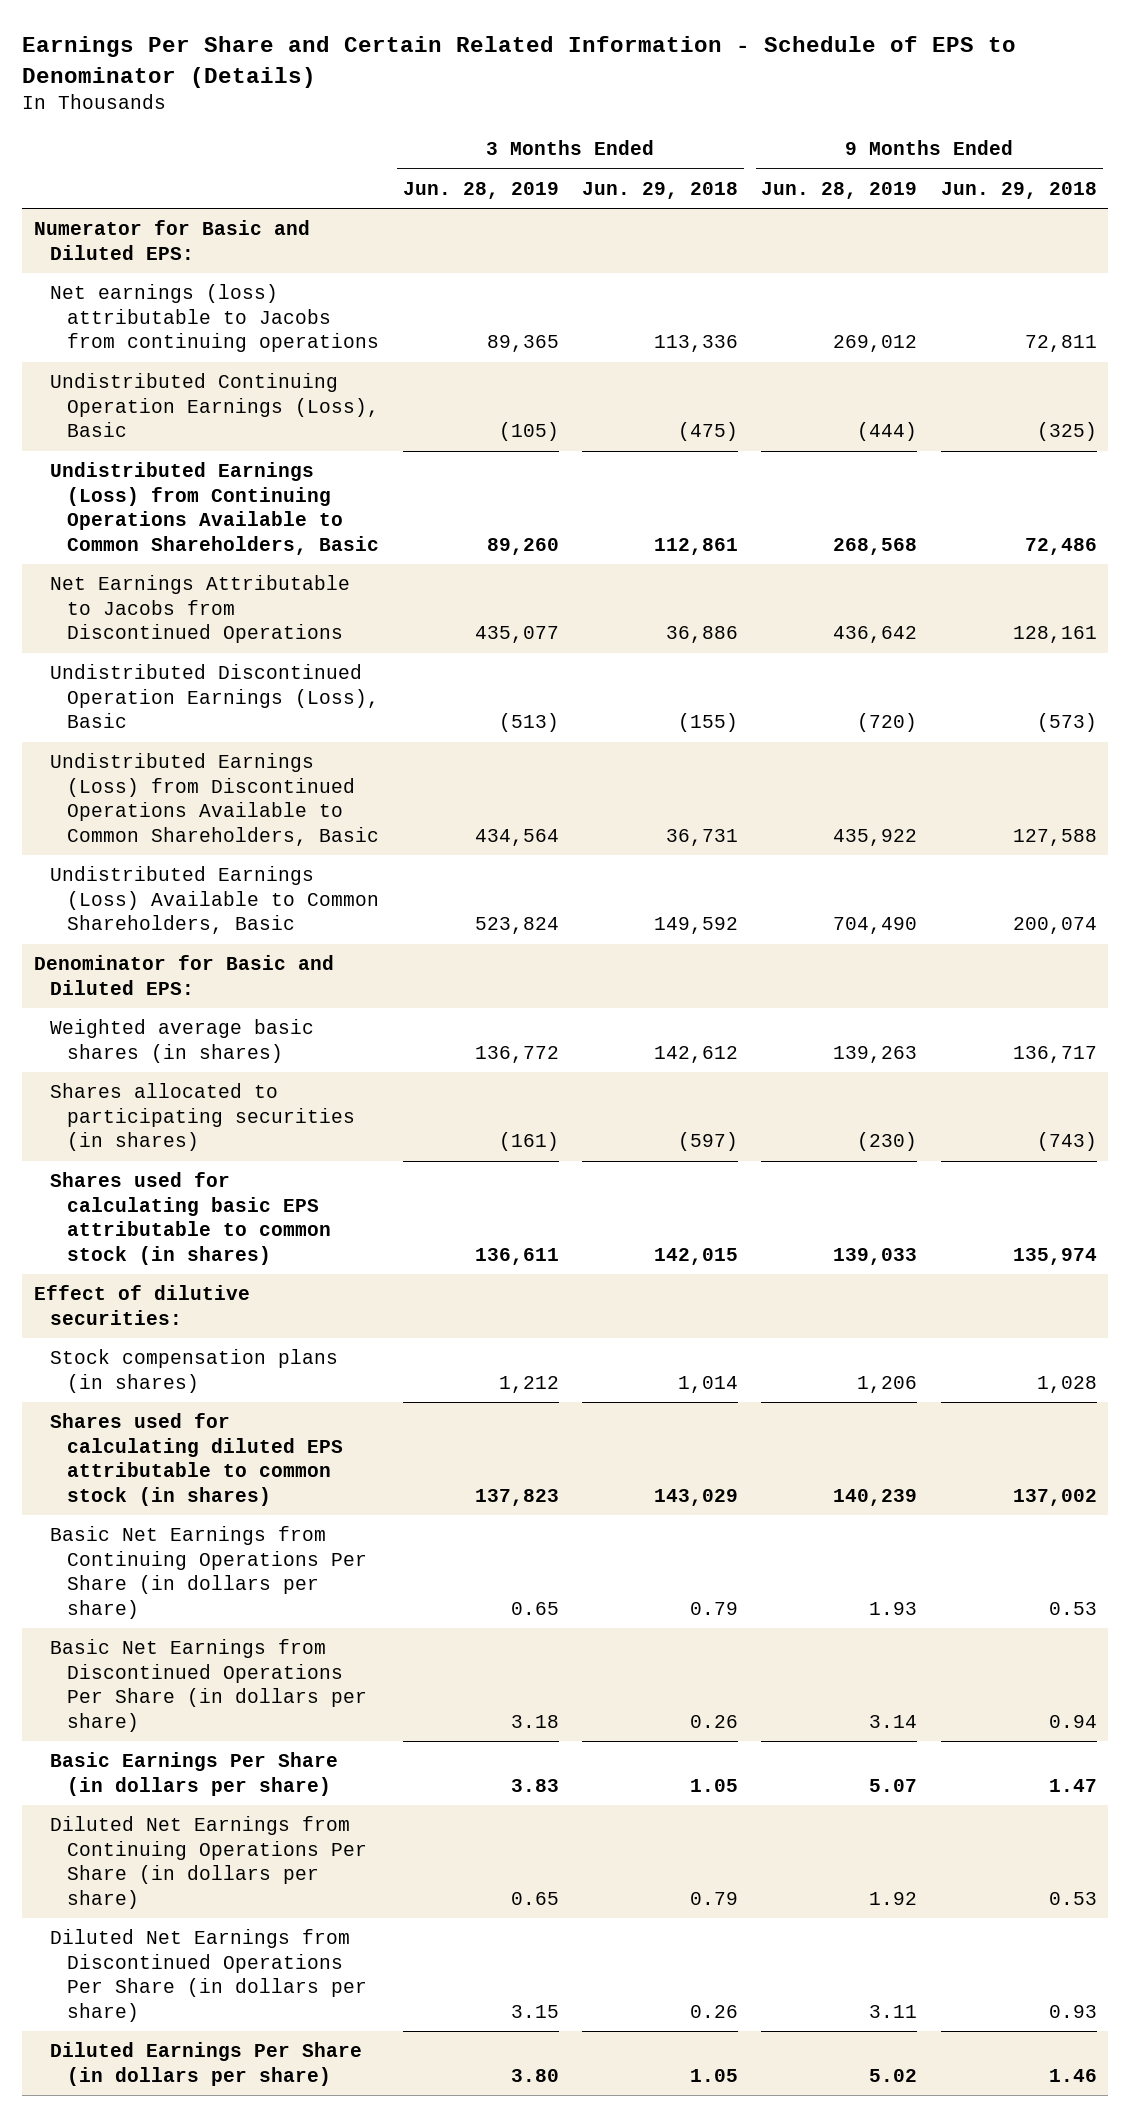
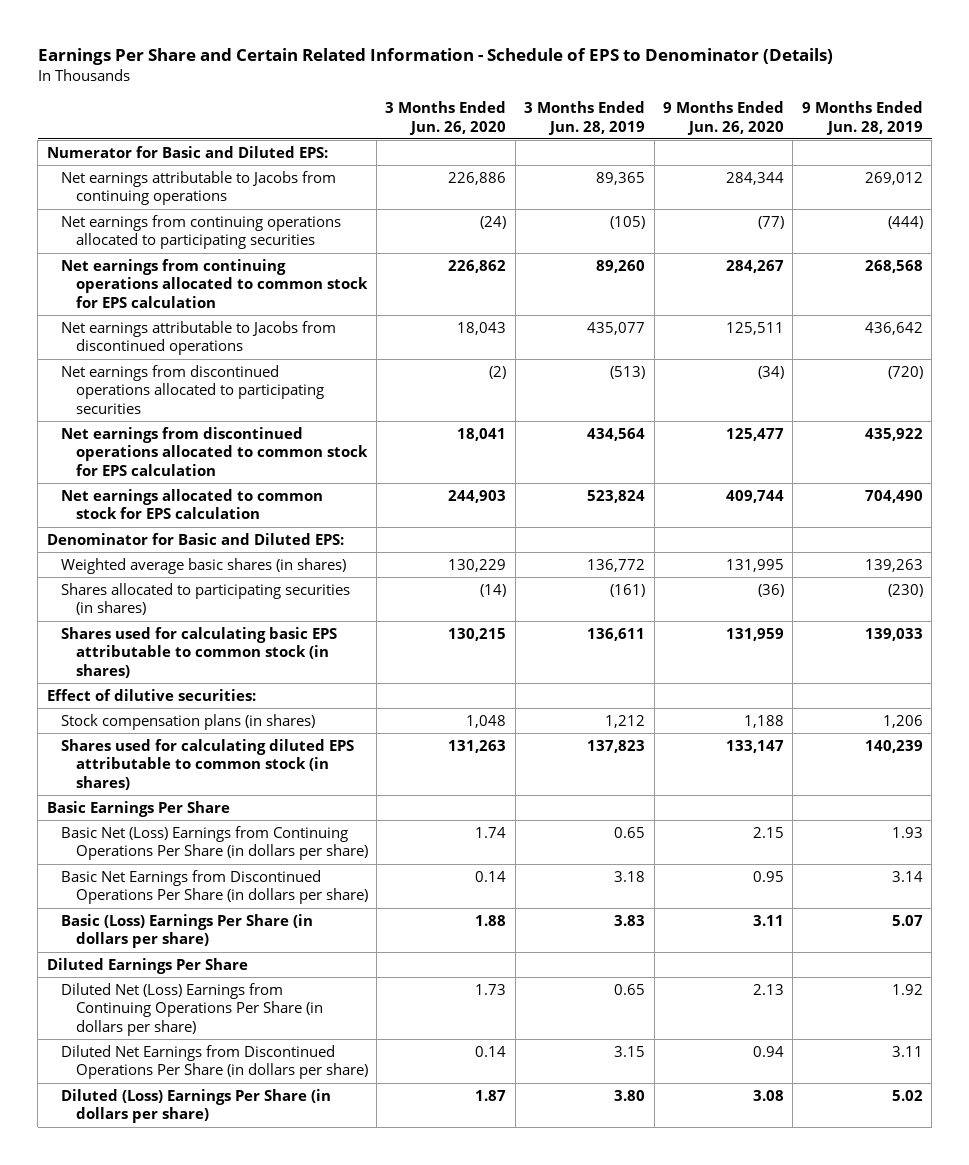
- | 3 Months Ended Jun. 28, 2019 | 3 Months Ended Jun. 29, 2018 | 9 Months Ended Jun. 28, 2019 | 9 Months Ended Jun. 29, 2018
+ | 3 Months Ended Jun. 26, 2020 | 3 Months Ended Jun. 28, 2019 | 9 Months Ended Jun. 26, 2020 | 9 Months Ended Jun. 28, 2019
- Net earnings (loss) attributable to Jacobs from continuing operations | 89,365 | 113,336 | 269,012 | 72,811
- Undistributed Continuing Operation Earnings (Loss), Basic | (105) | (475) | (444) | (325)
- Undistributed Earnings (Loss) from Continuing Operations Available to Common Shareholders, Basic | 89,260 | 112,861 | 268,568 | 72,486
- Net Earnings Attributable to Jacobs from Discontinued Operations | 435,077 | 36,886 | 436,642 | 128,161
- Undistributed Discontinued Operation Earnings (Loss), Basic | (513) | (155) | (720) | (573)
- Undistributed Earnings (Loss) from Discontinued Operations Available to Common Shareholders, Basic | 434,564 | 36,731 | 435,922 | 127,588
- Undistributed Earnings (Loss) Available to Common Shareholders, Basic | 523,824 | 149,592 | 704,490 | 200,074
+ Net earnings attributable to Jacobs from continuing operations | 226,886 | 89,365 | 284,344 | 269,012
+ Net earnings from continuing operations allocated to participating securities | (24) | (105) | (77) | (444)
+ Net earnings from continuing operations allocated to common stock for EPS calculation | 226,862 | 89,260 | 284,267 | 268,568
+ Net earnings attributable to Jacobs from discontinued operations | 18,043 | 435,077 | 125,511 | 436,642
+ Net earnings from discontinued operations allocated to participating securities | (2) | (513) | (34) | (720)
+ Net earnings from discontinued operations allocated to common stock for EPS calculation | 18,041 | 434,564 | 125,477 | 435,922
+ Net earnings allocated to common stock for EPS calculation | 244,903 | 523,824 | 409,744 | 704,490
- Basic Net Earnings from Continuing Operations Per Share (in dollars per share) | 0.65 | 0.79 | 1.93 | 0.53
+ Basic Earnings Per Share
+ Basic Net (Loss) Earnings from Continuing Operations Per Share (in dollars per share) | 1.74 | 0.65 | 2.15 | 1.93
- Basic Earnings Per Share (in dollars per share) | 3.83 | 1.05 | 5.07 | 1.47
- Diluted Net Earnings from Continuing Operations Per Share (in dollars per share) | 0.65 | 0.79 | 1.92 | 0.53
+ Basic (Loss) Earnings Per Share (in dollars per share) | 1.88 | 3.83 | 3.11 | 5.07
+ Diluted Earnings Per Share
+ Diluted Net (Loss) Earnings from Continuing Operations Per Share (in dollars per share) | 1.73 | 0.65 | 2.13 | 1.92
- Diluted Earnings Per Share (in dollars per share) | 3.80 | 1.05 | 5.02 | 1.46
+ Diluted (Loss) Earnings Per Share (in dollars per share) | 1.87 | 3.80 | 3.08 | 5.02

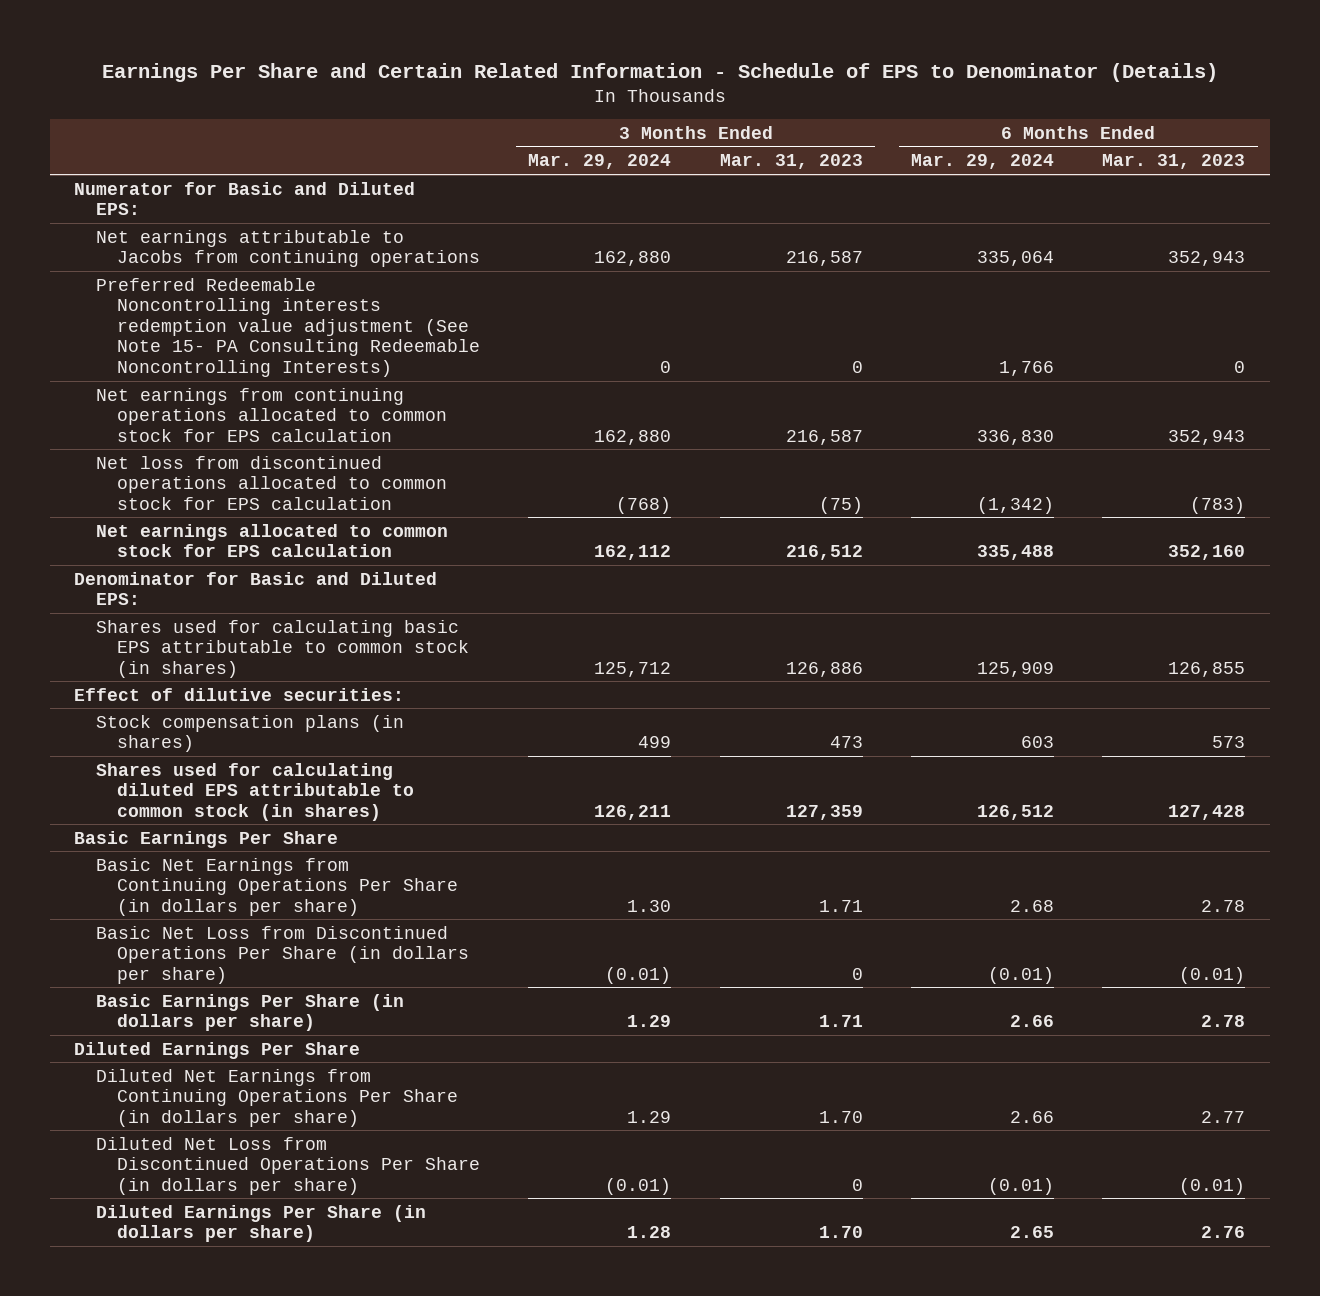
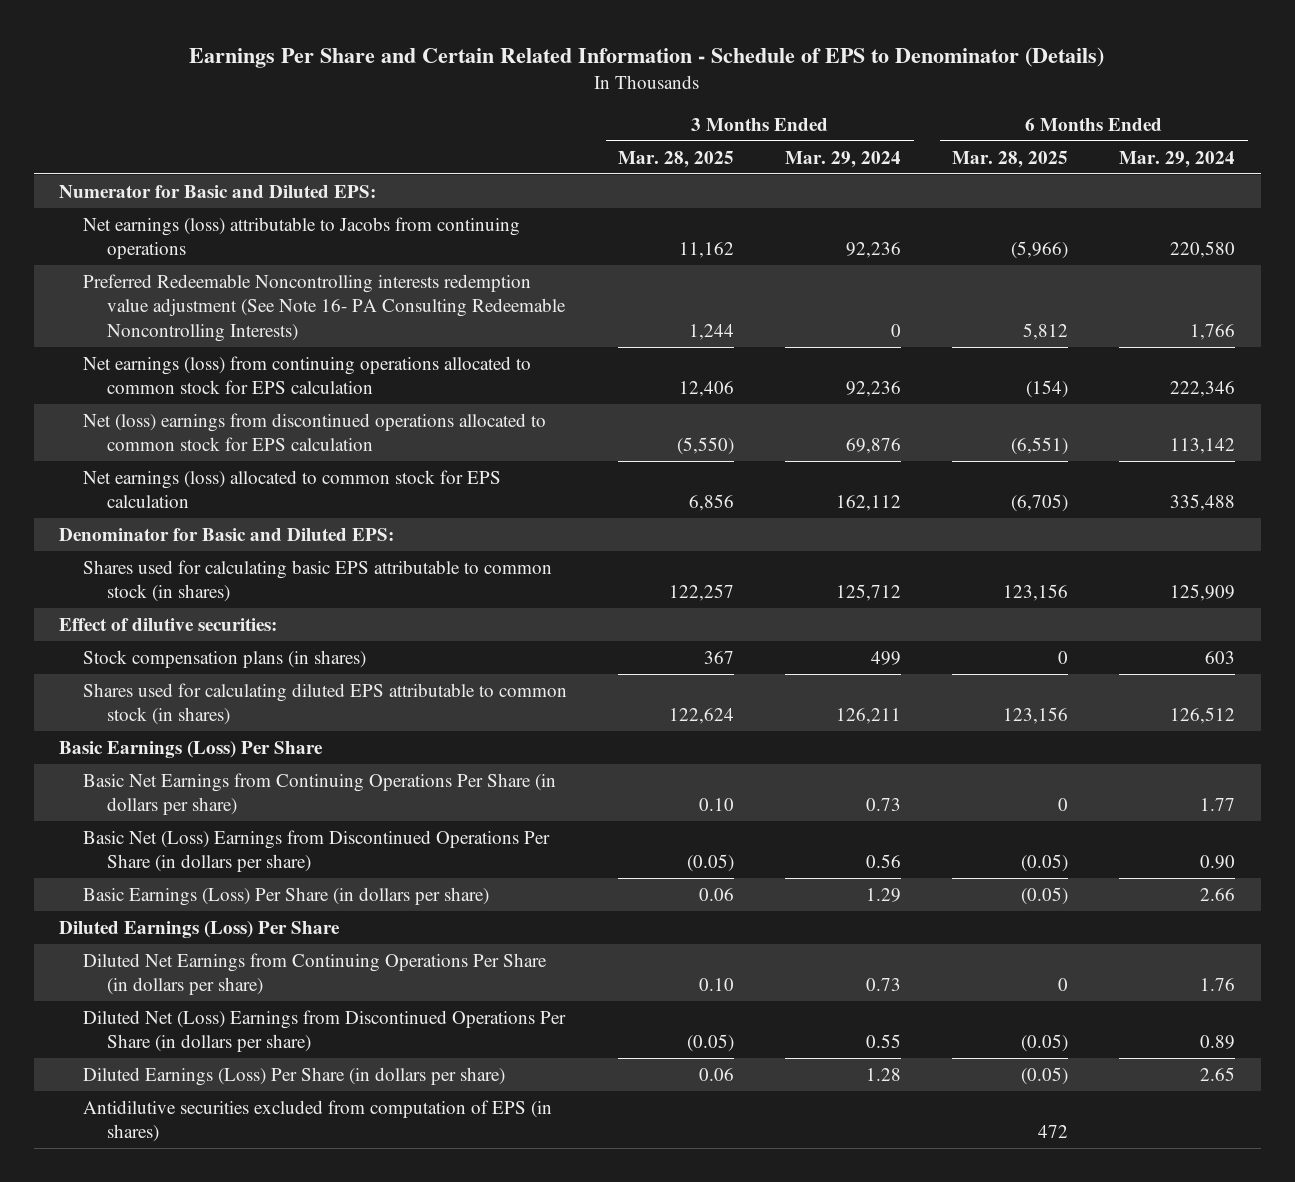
- | 3 Months Ended Mar. 29, 2024 | 3 Months Ended Mar. 31, 2023 | 6 Months Ended Mar. 29, 2024 | 6 Months Ended Mar. 31, 2023
+ | 3 Months Ended Mar. 28, 2025 | 3 Months Ended Mar. 29, 2024 | 6 Months Ended Mar. 28, 2025 | 6 Months Ended Mar. 29, 2024
- Net earnings attributable to Jacobs from continuing operations | 162,880 | 216,587 | 335,064 | 352,943
- Preferred Redeemable Noncontrolling interests redemption value adjustment (See Note 15- PA Consulting Redeemable Noncontrolling Interests) | 0 | 0 | 1,766 | 0
- Net earnings from continuing operations allocated to common stock for EPS calculation | 162,880 | 216,587 | 336,830 | 352,943
- Net loss from discontinued operations allocated to common stock for EPS calculation | (768) | (75) | (1,342) | (783)
- Net earnings allocated to common stock for EPS calculation | 162,112 | 216,512 | 335,488 | 352,160
+ Net earnings (loss) attributable to Jacobs from continuing operations | 11,162 | 92,236 | (5,966) | 220,580
+ Preferred Redeemable Noncontrolling interests redemption value adjustment (See Note 16- PA Consulting Redeemable Noncontrolling Interests) | 1,244 | 0 | 5,812 | 1,766
+ Net earnings (loss) from continuing operations allocated to common stock for EPS calculation | 12,406 | 92,236 | (154) | 222,346
+ Net (loss) earnings from discontinued operations allocated to common stock for EPS calculation | (5,550) | 69,876 | (6,551) | 113,142
+ Net earnings (loss) allocated to common stock for EPS calculation | 6,856 | 162,112 | (6,705) | 335,488
- Basic Earnings Per Share
- Basic Net Earnings from Continuing Operations Per Share (in dollars per share) | 1.30 | 1.71 | 2.68 | 2.78
- Basic Net Loss from Discontinued Operations Per Share (in dollars per share) | (0.01) | 0 | (0.01) | (0.01)
- Basic Earnings Per Share (in dollars per share) | 1.29 | 1.71 | 2.66 | 2.78
- Diluted Earnings Per Share
- Diluted Net Earnings from Continuing Operations Per Share (in dollars per share) | 1.29 | 1.70 | 2.66 | 2.77
- Diluted Net Loss from Discontinued Operations Per Share (in dollars per share) | (0.01) | 0 | (0.01) | (0.01)
- Diluted Earnings Per Share (in dollars per share) | 1.28 | 1.70 | 2.65 | 2.76
+ Basic Earnings (Loss) Per Share
+ Basic Net Earnings from Continuing Operations Per Share (in dollars per share) | 0.10 | 0.73 | 0 | 1.77
+ Basic Net (Loss) Earnings from Discontinued Operations Per Share (in dollars per share) | (0.05) | 0.56 | (0.05) | 0.90
+ Basic Earnings (Loss) Per Share (in dollars per share) | 0.06 | 1.29 | (0.05) | 2.66
+ Diluted Earnings (Loss) Per Share
+ Diluted Net Earnings from Continuing Operations Per Share (in dollars per share) | 0.10 | 0.73 | 0 | 1.76
+ Diluted Net (Loss) Earnings from Discontinued Operations Per Share (in dollars per share) | (0.05) | 0.55 | (0.05) | 0.89
+ Diluted Earnings (Loss) Per Share (in dollars per share) | 0.06 | 1.28 | (0.05) | 2.65
+ Antidilutive securities excluded from computation of EPS (in shares) | | | 472 |

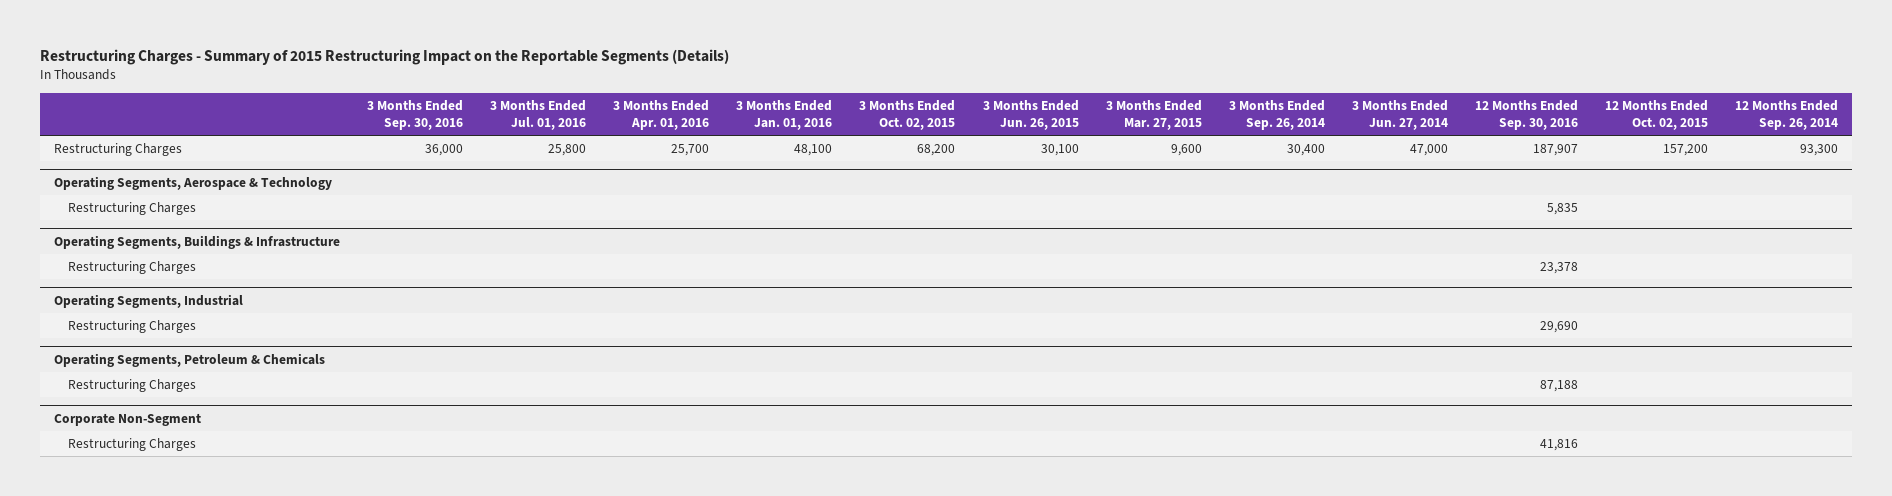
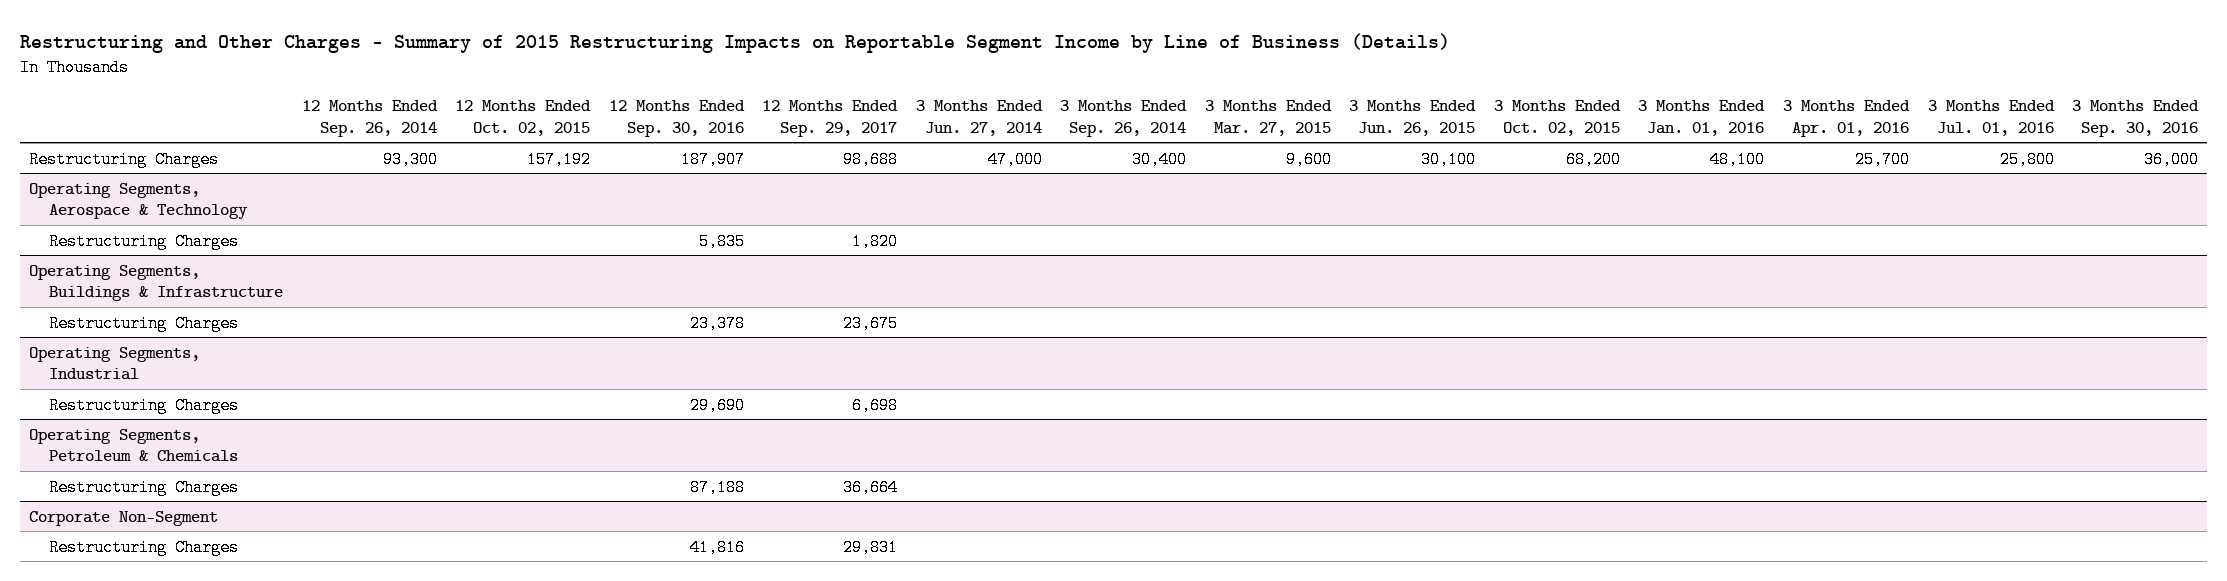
- Restructuring Charges - Summary of 2015 Restructuring Impact on the Reportable Segments (Details)
+ Restructuring and Other Charges - Summary of 2015 Restructuring Impacts on Reportable Segment Income by Line of Business (Details)
- | 3 Months Ended Sep. 30, 2016 | 3 Months Ended Jul. 01, 2016 | 3 Months Ended Apr. 01, 2016 | 3 Months Ended Jan. 01, 2016 | 3 Months Ended Oct. 02, 2015 | 3 Months Ended Jun. 26, 2015 | 3 Months Ended Mar. 27, 2015 | 3 Months Ended Sep. 26, 2014 | 3 Months Ended Jun. 27, 2014 | 12 Months Ended Sep. 30, 2016 | 12 Months Ended Oct. 02, 2015 | 12 Months Ended Sep. 26, 2014
+ | 12 Months Ended Sep. 26, 2014 | 12 Months Ended Oct. 02, 2015 | 12 Months Ended Sep. 30, 2016 | 12 Months Ended Sep. 29, 2017 | 3 Months Ended Jun. 27, 2014 | 3 Months Ended Sep. 26, 2014 | 3 Months Ended Mar. 27, 2015 | 3 Months Ended Jun. 26, 2015 | 3 Months Ended Oct. 02, 2015 | 3 Months Ended Jan. 01, 2016 | 3 Months Ended Apr. 01, 2016 | 3 Months Ended Jul. 01, 2016 | 3 Months Ended Sep. 30, 2016
- Restructuring Charges | 36,000 | 25,800 | 25,700 | 48,100 | 68,200 | 30,100 | 9,600 | 30,400 | 47,000 | 187,907 | 157,200 | 93,300
+ Restructuring Charges | 93,300 | 157,192 | 187,907 | 98,688 | 47,000 | 30,400 | 9,600 | 30,100 | 68,200 | 48,100 | 25,700 | 25,800 | 36,000

